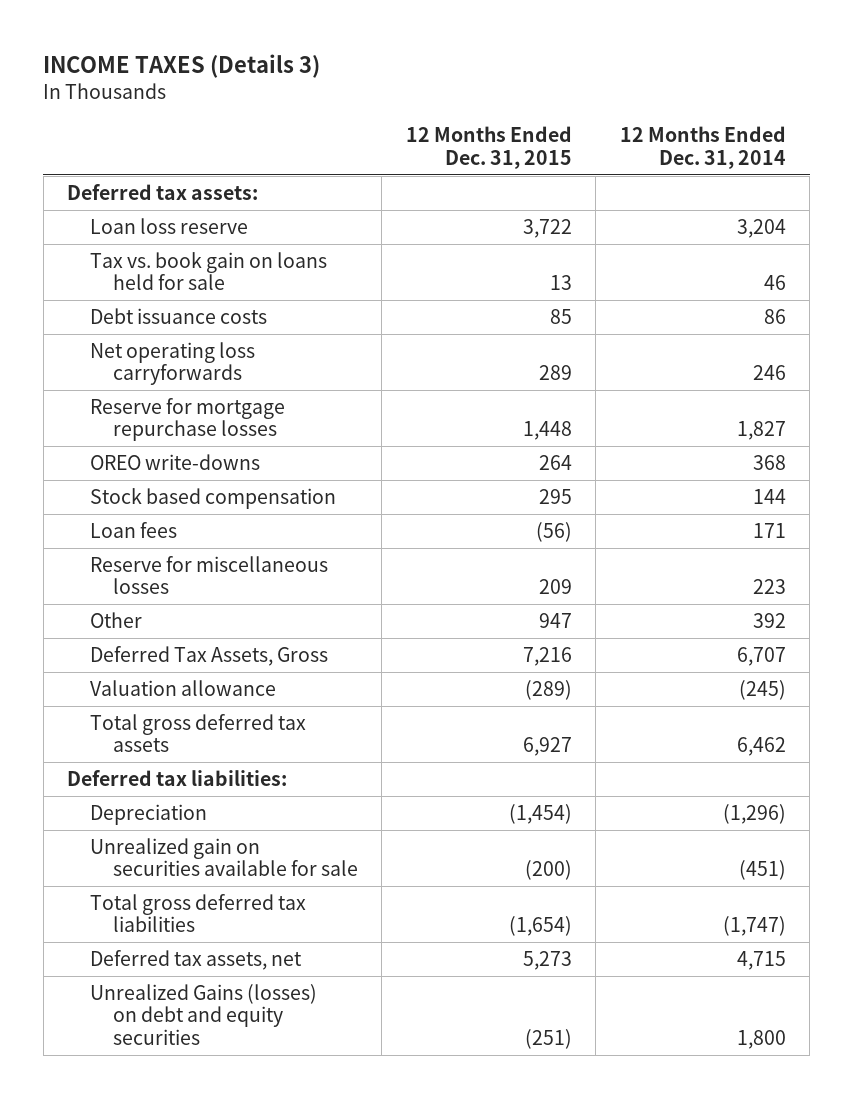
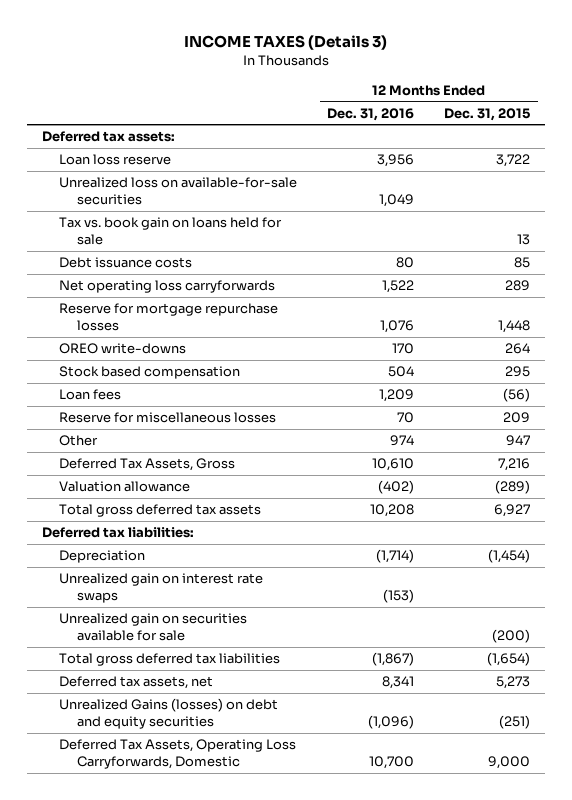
- | 12 Months Ended Dec. 31, 2015 | 12 Months Ended Dec. 31, 2014
+ | 12 Months Ended Dec. 31, 2016 | 12 Months Ended Dec. 31, 2015
+ Unrealized loss on available-for-sale securities | 1,049 |
+ Unrealized gain on interest rate swaps | (153) |
+ Deferred Tax Assets, Operating Loss Carryforwards, Domestic | 10,700 | 9,000

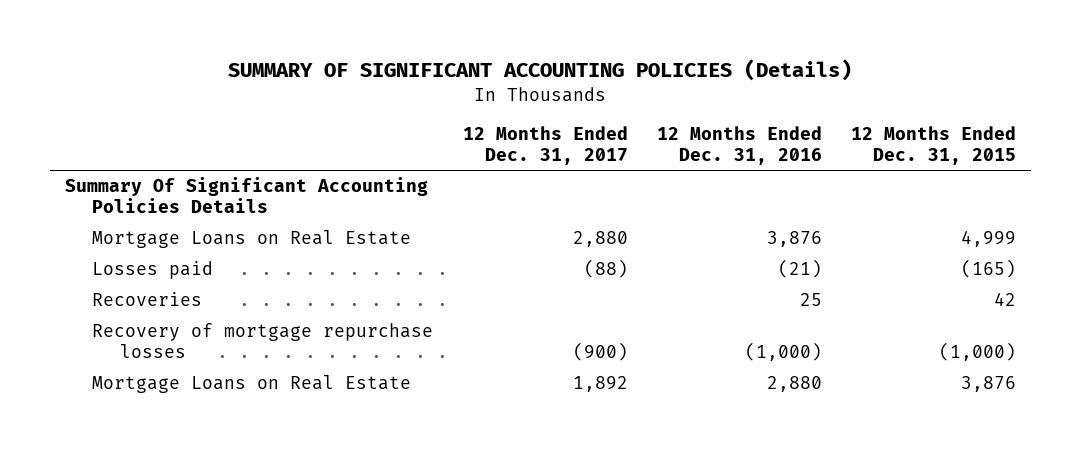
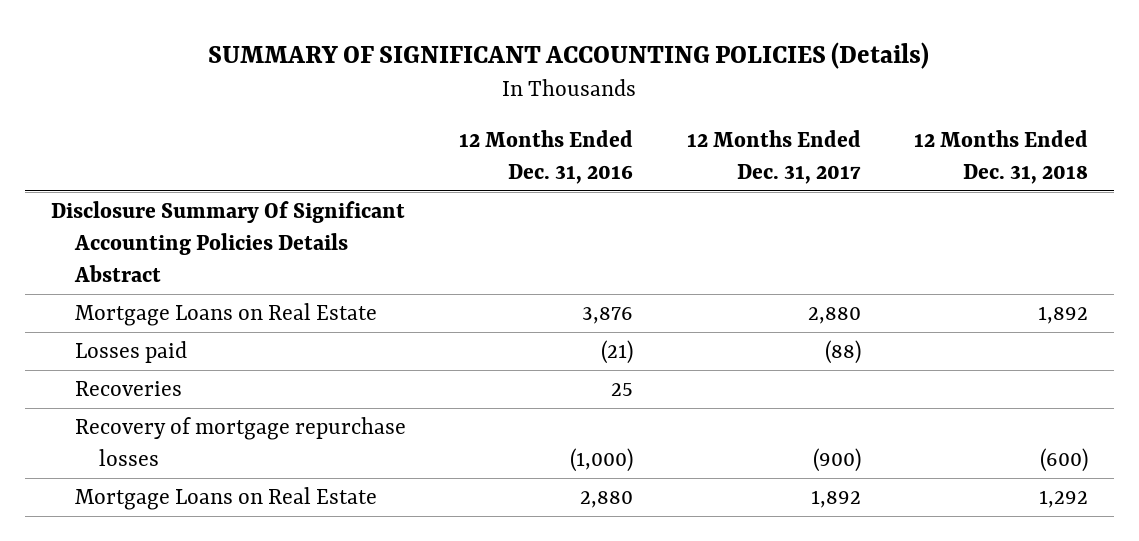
- | 12 Months Ended Dec. 31, 2017 | 12 Months Ended Dec. 31, 2016 | 12 Months Ended Dec. 31, 2015
+ | 12 Months Ended Dec. 31, 2016 | 12 Months Ended Dec. 31, 2017 | 12 Months Ended Dec. 31, 2018
- Summary Of Significant Accounting Policies Details
+ Disclosure Summary Of Significant Accounting Policies Details Abstract

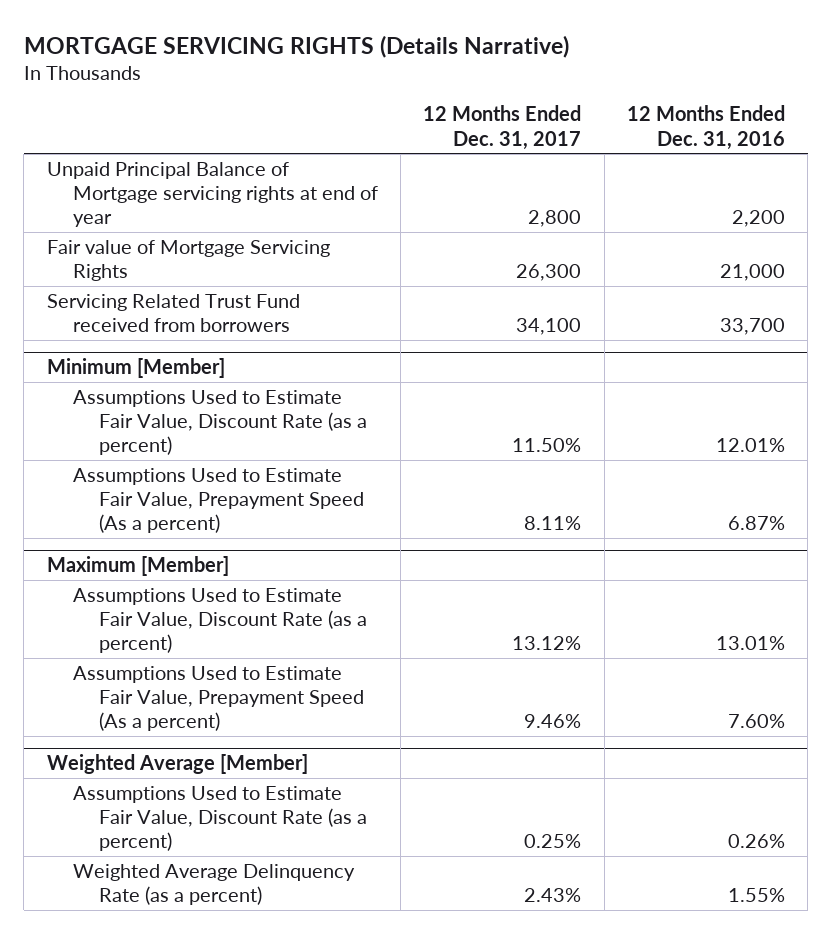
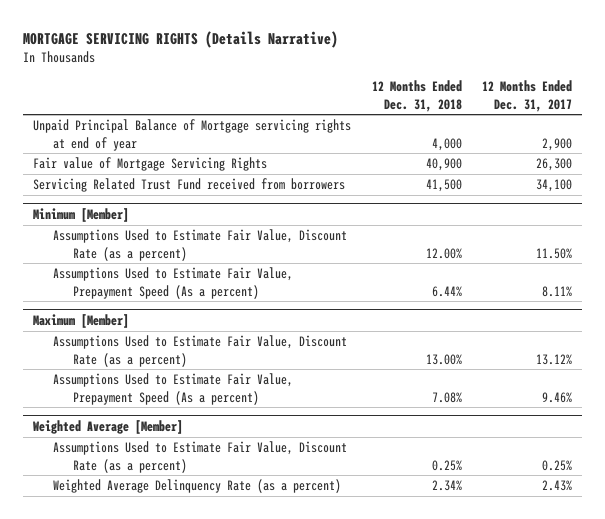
- | 12 Months Ended Dec. 31, 2017 | 12 Months Ended Dec. 31, 2016
+ | 12 Months Ended Dec. 31, 2018 | 12 Months Ended Dec. 31, 2017
- Unpaid Principal Balance of Mortgage servicing rights at end of year | 2,800 | 2,200
+ Unpaid Principal Balance of Mortgage servicing rights at end of year | 4,000 | 2,900

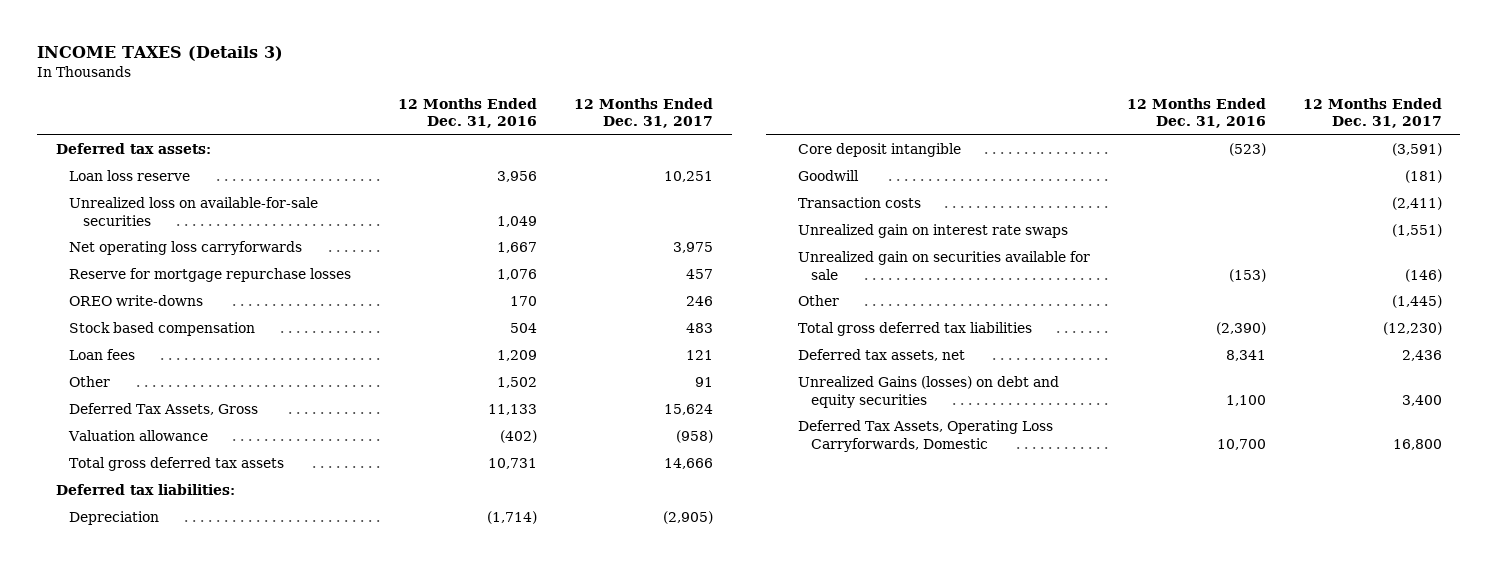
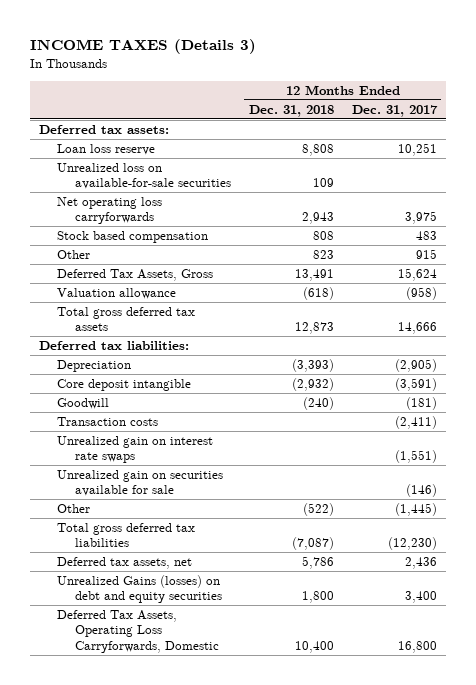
- | 12 Months Ended Dec. 31, 2016 | 12 Months Ended Dec. 31, 2017
+ | 12 Months Ended Dec. 31, 2018 | 12 Months Ended Dec. 31, 2017
- Reserve for mortgage repurchase losses | 1,076 | 457
- OREO write-downs | 170 | 246
- Loan fees | 1,209 | 121
- Other | 1,502 | 91
+ Other | 823 | 915

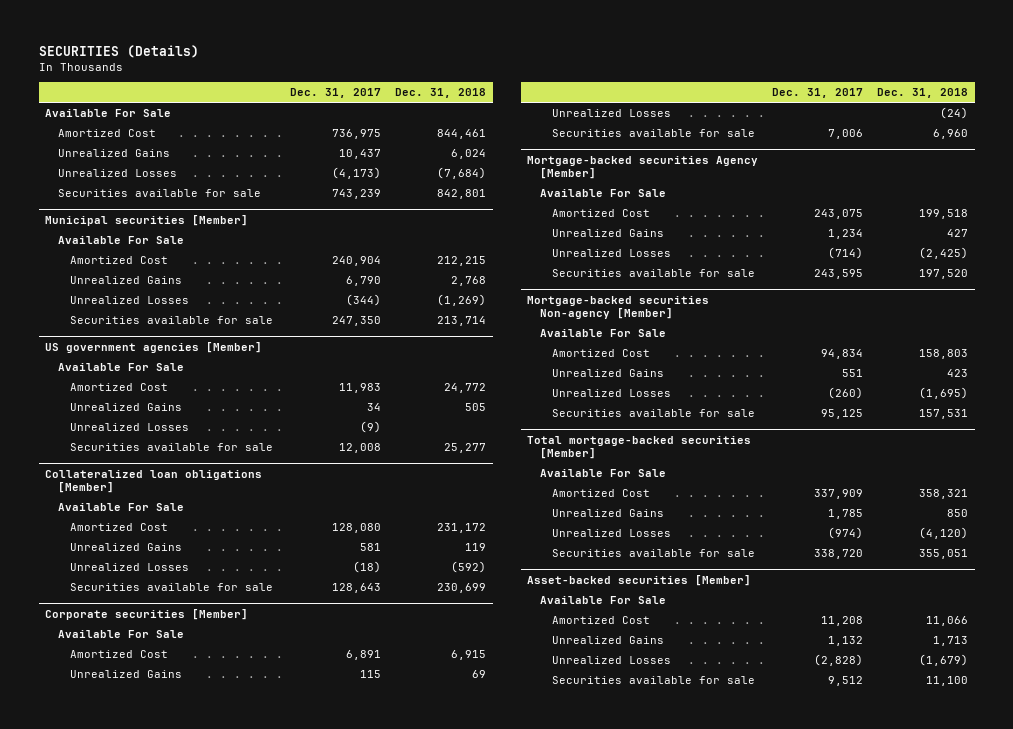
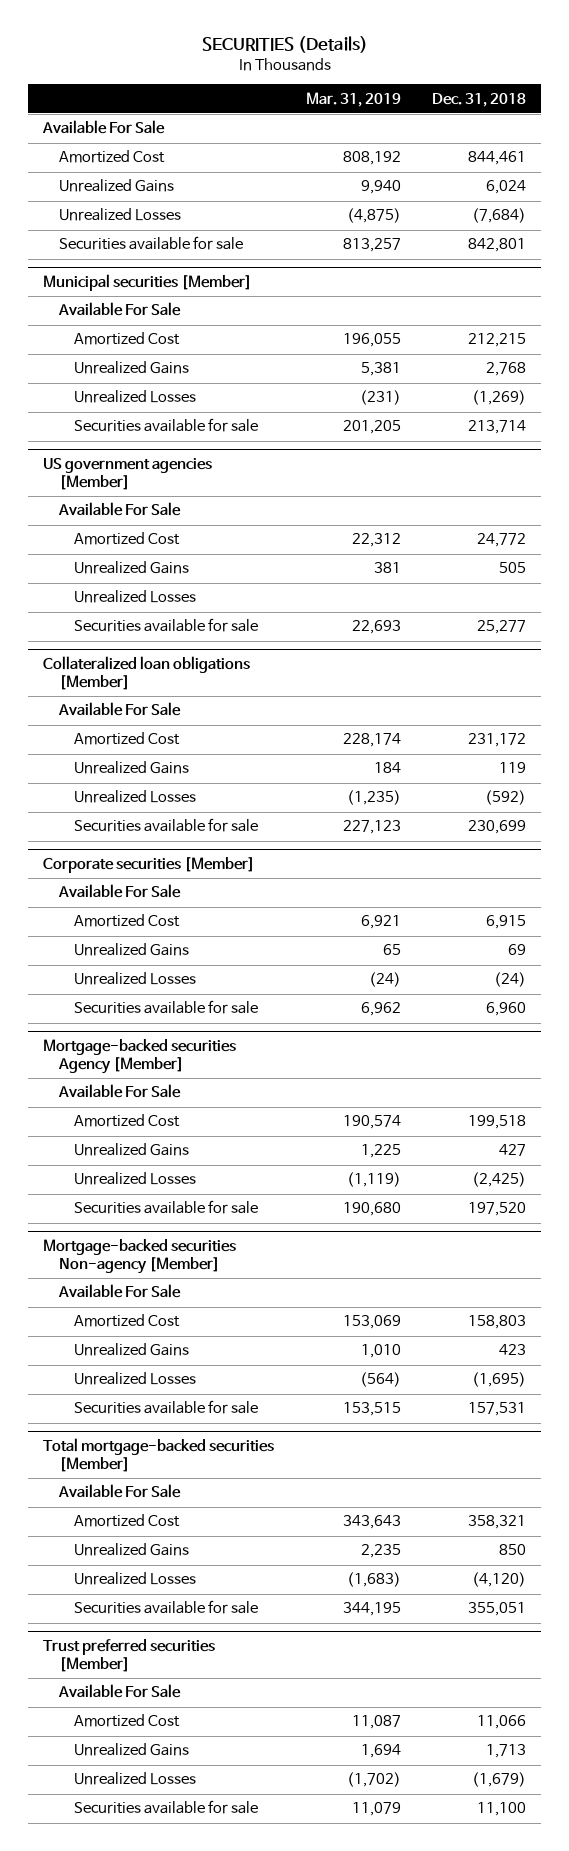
- | Dec. 31, 2017 | Dec. 31, 2018
+ | Mar. 31, 2019 | Dec. 31, 2018
- Asset-backed securities [Member]
+ Trust preferred securities [Member]

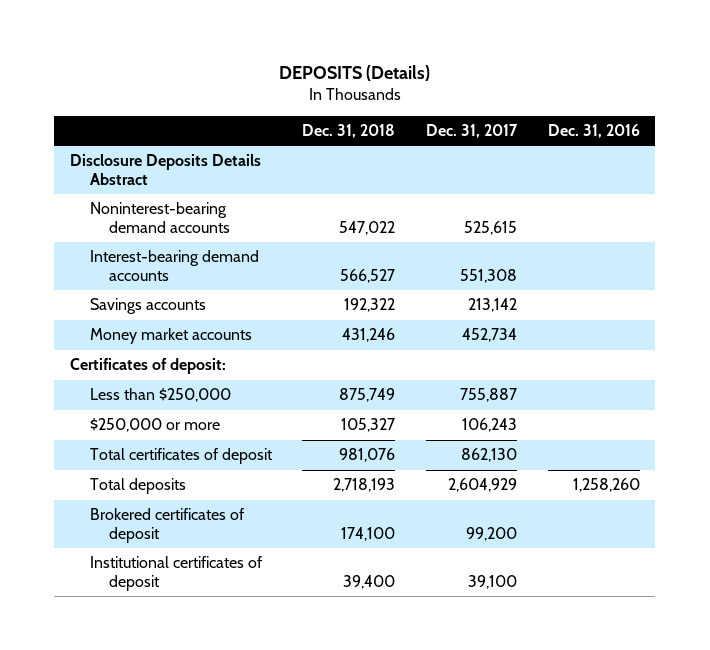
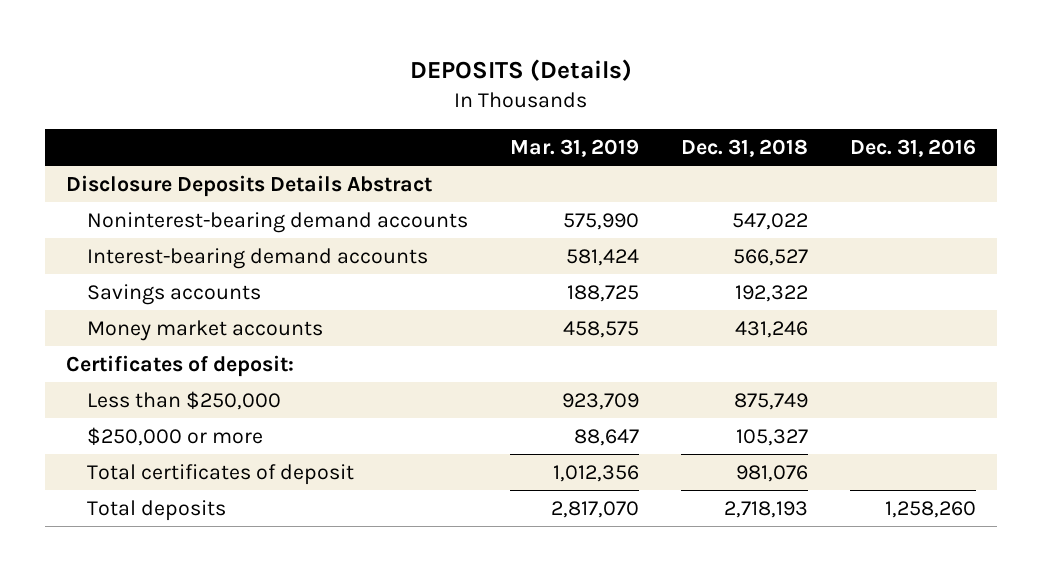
- | Dec. 31, 2018 | Dec. 31, 2017 | Dec. 31, 2016
+ | Mar. 31, 2019 | Dec. 31, 2018 | Dec. 31, 2016
- Brokered certificates of deposit | 174,100 | 99,200 |
- Institutional certificates of deposit | 39,400 | 39,100 |

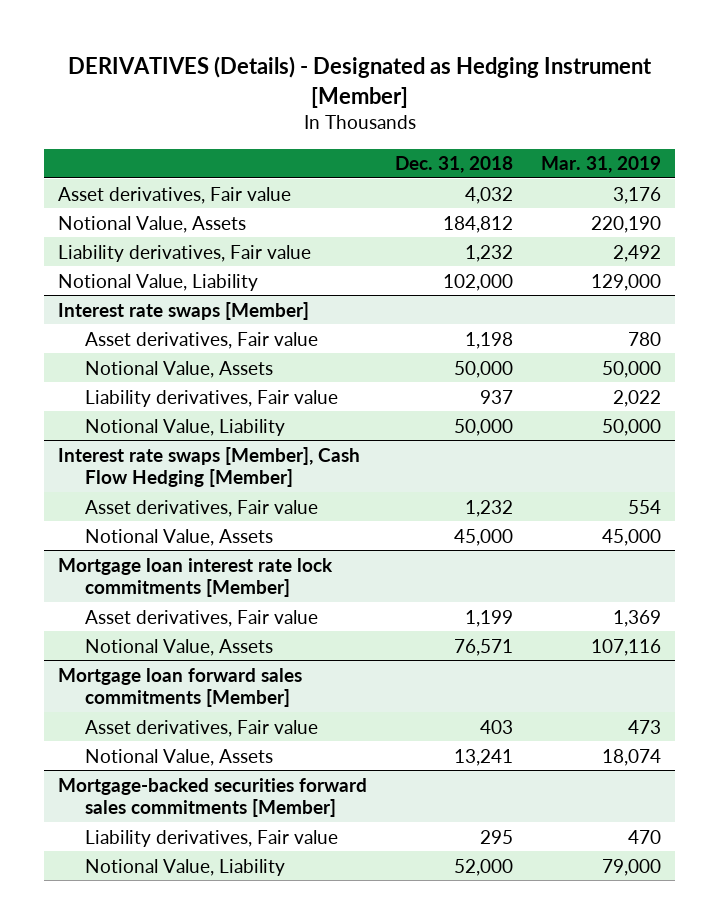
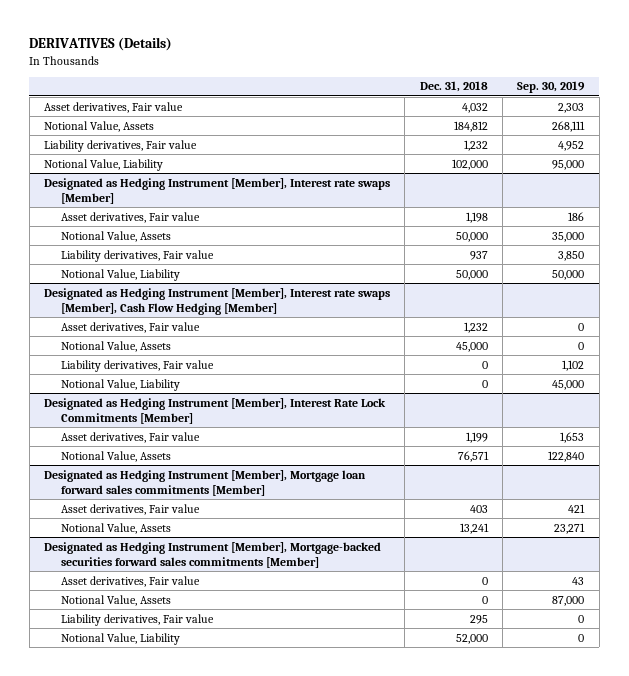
- DERIVATIVES (Details) - Designated as Hedging Instrument [Member]
+ DERIVATIVES (Details)
- | Dec. 31, 2018 | Mar. 31, 2019
+ | Dec. 31, 2018 | Sep. 30, 2019
- Interest rate swaps [Member]
+ Designated as Hedging Instrument [Member], Interest rate swaps [Member]
- Interest rate swaps [Member], Cash Flow Hedging [Member]
+ Designated as Hedging Instrument [Member], Interest rate swaps [Member], Cash Flow Hedging [Member]
- Mortgage loan interest rate lock commitments [Member]
+ Liability derivatives, Fair value | 0 | 1,102
+ Notional Value, Liability | 0 | 45,000
+ Designated as Hedging Instrument [Member], Interest Rate Lock Commitments [Member]
- Mortgage loan forward sales commitments [Member]
+ Designated as Hedging Instrument [Member], Mortgage loan forward sales commitments [Member]
- Mortgage-backed securities forward sales commitments [Member]
+ Designated as Hedging Instrument [Member], Mortgage-backed securities forward sales commitments [Member]
+ Asset derivatives, Fair value | 0 | 43
+ Notional Value, Assets | 0 | 87,000

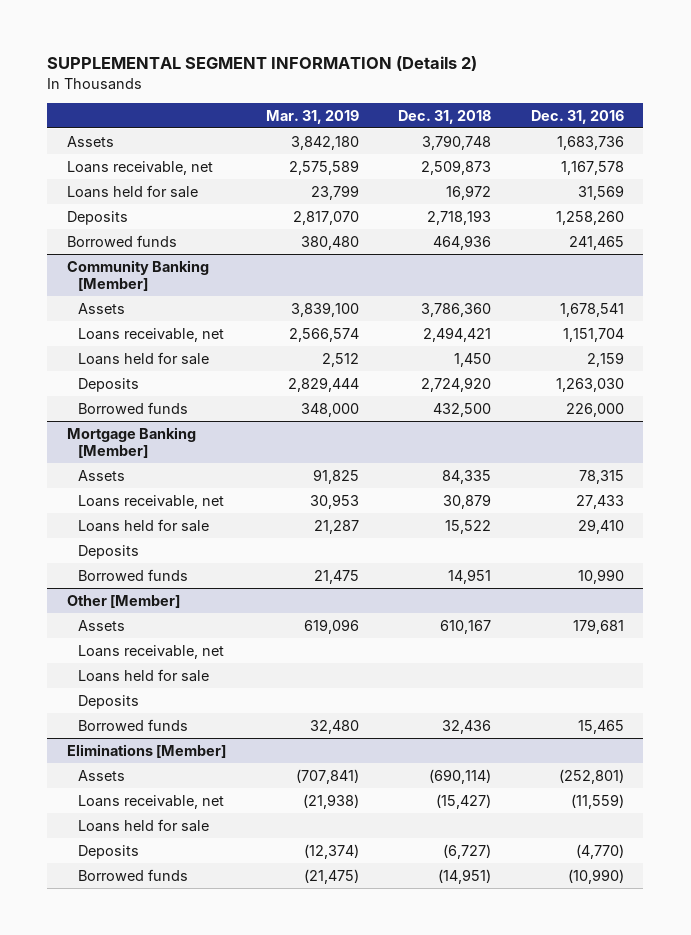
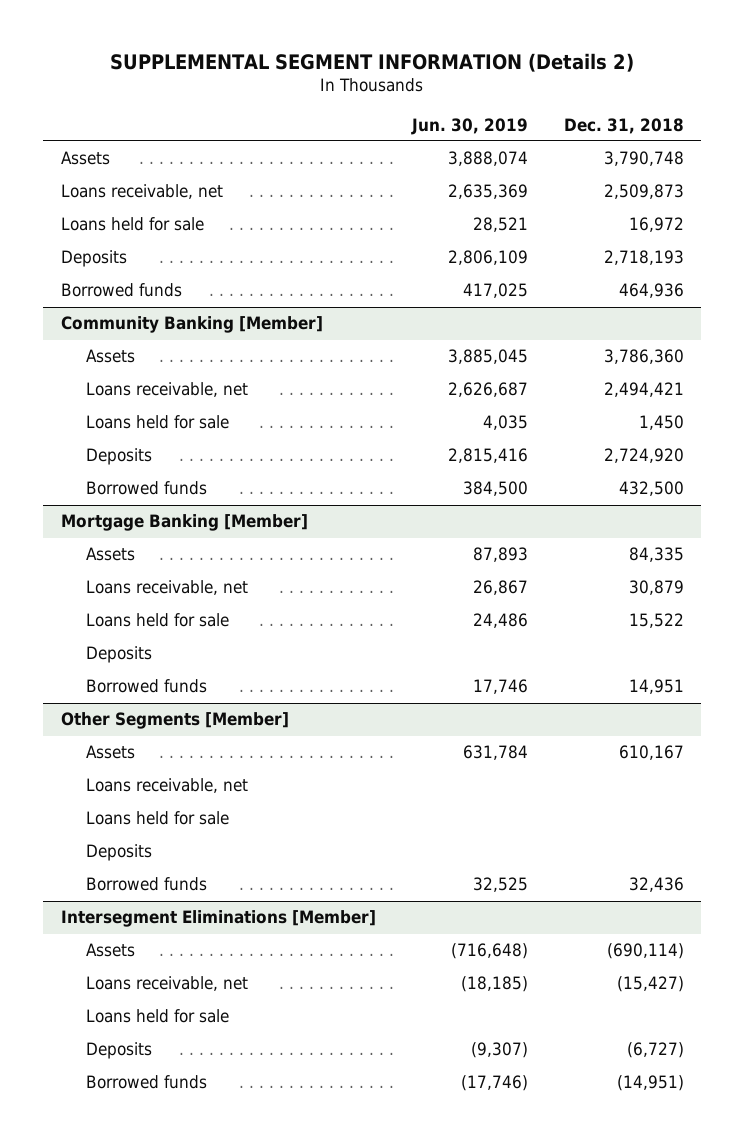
- | Mar. 31, 2019 | Dec. 31, 2018 | Dec. 31, 2016
+ | Jun. 30, 2019 | Dec. 31, 2018
- Other [Member]
+ Other Segments [Member]
- Eliminations [Member]
+ Intersegment Eliminations [Member]

